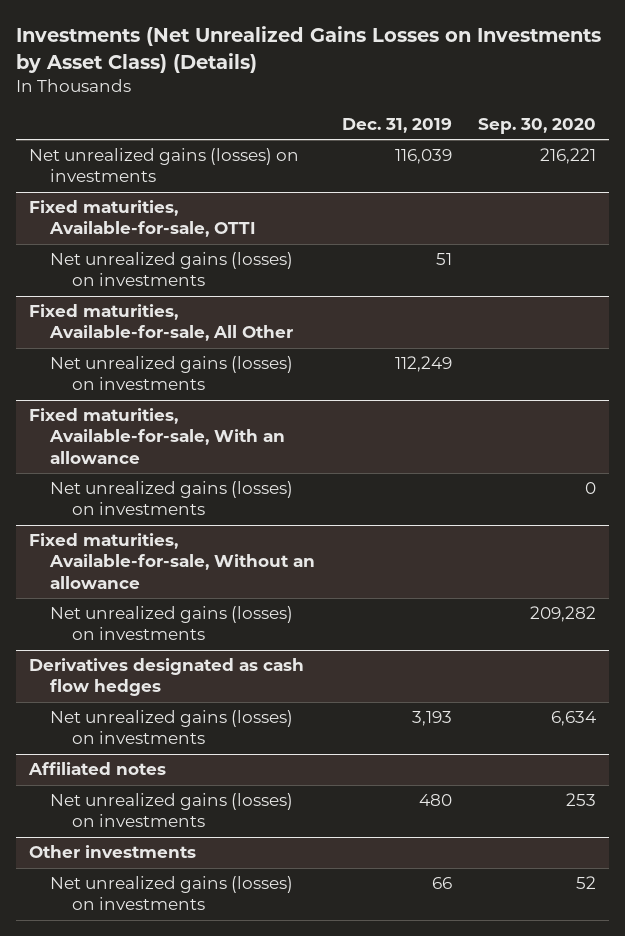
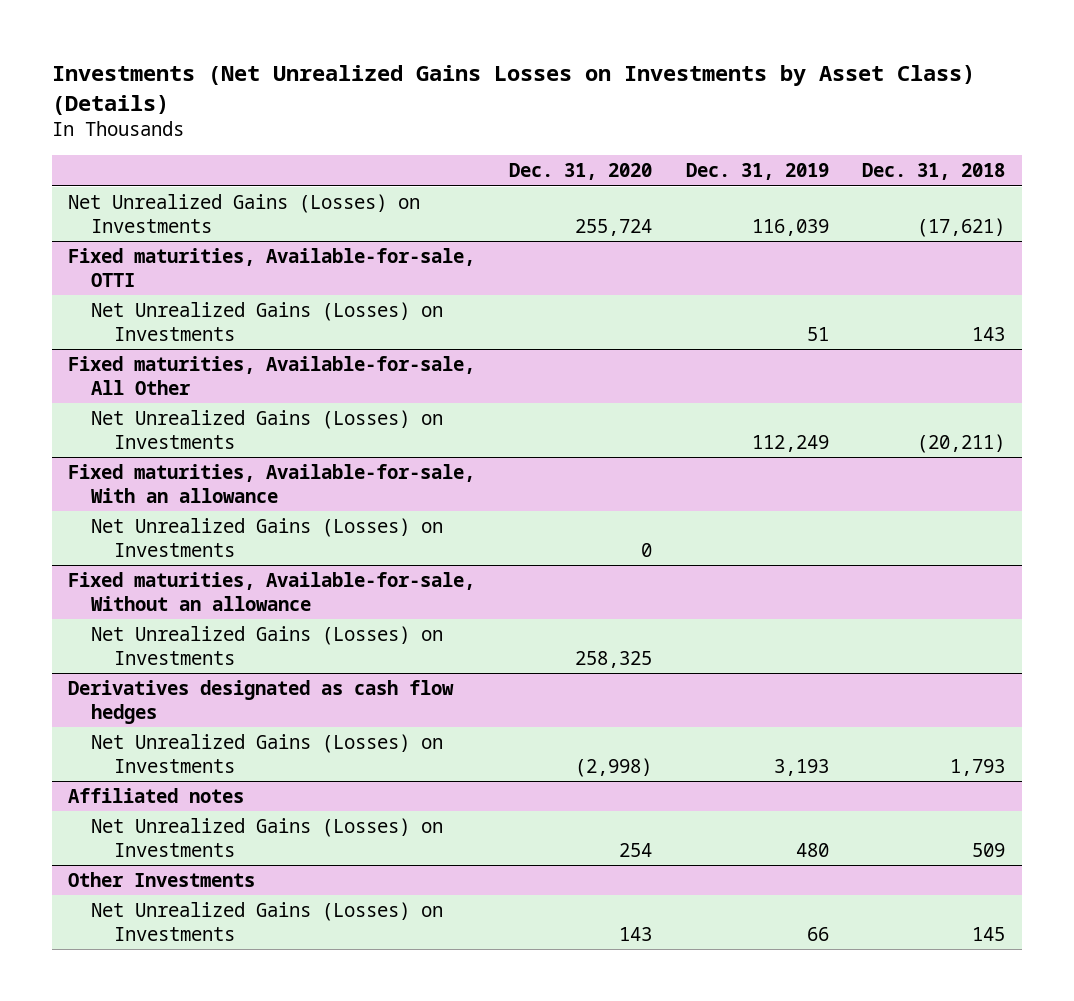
- | Dec. 31, 2019 | Sep. 30, 2020
+ | Dec. 31, 2020 | Dec. 31, 2019 | Dec. 31, 2018
- Net unrealized gains (losses) on investments | 116,039 | 216,221
+ Net Unrealized Gains (Losses) on Investments | 255,724 | 116,039 | (17,621)
@ Fixed maturities, Available-for-sale, OTTI
- Net unrealized gains (losses) on investments | 51 |
+ Net Unrealized Gains (Losses) on Investments | | 51 | 143
@ Fixed maturities, Available-for-sale, All Other
- Net unrealized gains (losses) on investments | 112,249 |
+ Net Unrealized Gains (Losses) on Investments | | 112,249 | (20,211)
@ Fixed maturities, Available-for-sale, With an allowance
- Net unrealized gains (losses) on investments | | 0
+ Net Unrealized Gains (Losses) on Investments | 0 | |
@ Fixed maturities, Available-for-sale, Without an allowance
- Net unrealized gains (losses) on investments | | 209,282
+ Net Unrealized Gains (Losses) on Investments | 258,325 | |
@ Derivatives designated as cash flow hedges
- Net unrealized gains (losses) on investments | 3,193 | 6,634
+ Net Unrealized Gains (Losses) on Investments | (2,998) | 3,193 | 1,793
@ Affiliated notes
- Net unrealized gains (losses) on investments | 480 | 253
- Other investments
- Net unrealized gains (losses) on investments | 66 | 52
@ Affiliated notes
+ Net Unrealized Gains (Losses) on Investments | 254 | 480 | 509
+ Other Investments
+ Net Unrealized Gains (Losses) on Investments | 143 | 66 | 145

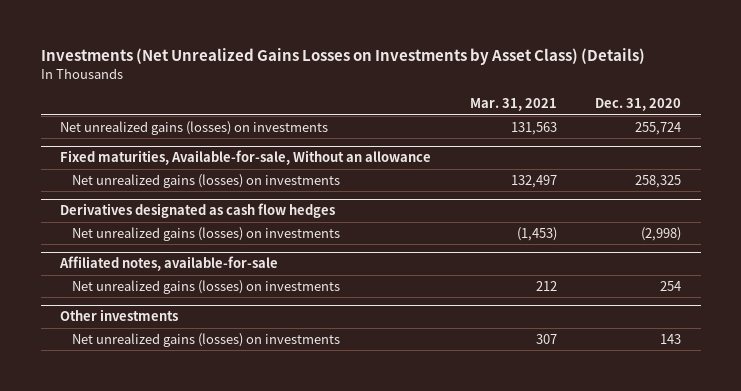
- | Dec. 31, 2020 | Dec. 31, 2019 | Dec. 31, 2018
+ | Mar. 31, 2021 | Dec. 31, 2020
- Net Unrealized Gains (Losses) on Investments | 255,724 | 116,039 | (17,621)
- Fixed maturities, Available-for-sale, OTTI
- Net Unrealized Gains (Losses) on Investments | | 51 | 143
- Fixed maturities, Available-for-sale, All Other
- Net Unrealized Gains (Losses) on Investments | | 112,249 | (20,211)
- Fixed maturities, Available-for-sale, With an allowance
- Net Unrealized Gains (Losses) on Investments | 0 | |
+ Net unrealized gains (losses) on investments | 131,563 | 255,724
@ Fixed maturities, Available-for-sale, Without an allowance
- Net Unrealized Gains (Losses) on Investments | 258,325 | |
+ Net unrealized gains (losses) on investments | 132,497 | 258,325
@ Derivatives designated as cash flow hedges
- Net Unrealized Gains (Losses) on Investments | (2,998) | 3,193 | 1,793
- Affiliated notes
- Net Unrealized Gains (Losses) on Investments | 254 | 480 | 509
- Other Investments
- Net Unrealized Gains (Losses) on Investments | 143 | 66 | 145
@ Derivatives designated as cash flow hedges
+ Net unrealized gains (losses) on investments | (1,453) | (2,998)
+ Affiliated notes, available-for-sale
+ Net unrealized gains (losses) on investments | 212 | 254
+ Other investments
+ Net unrealized gains (losses) on investments | 307 | 143

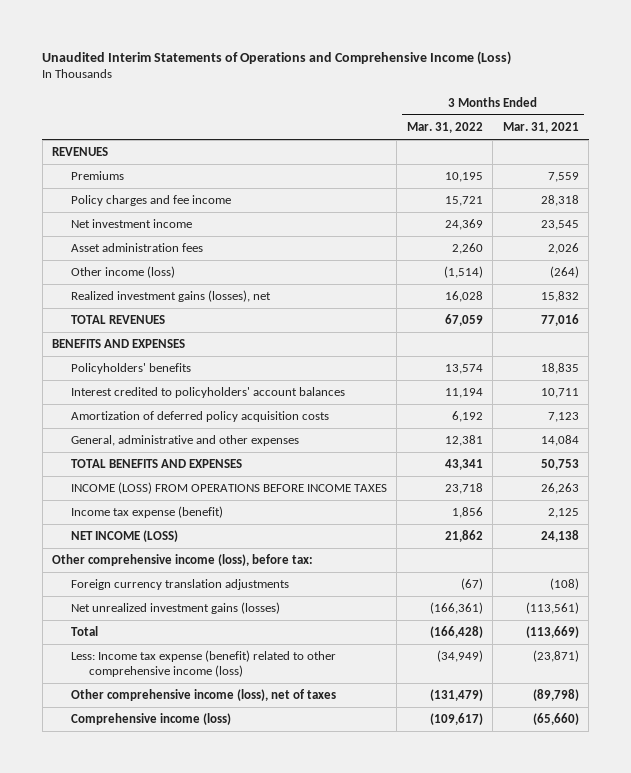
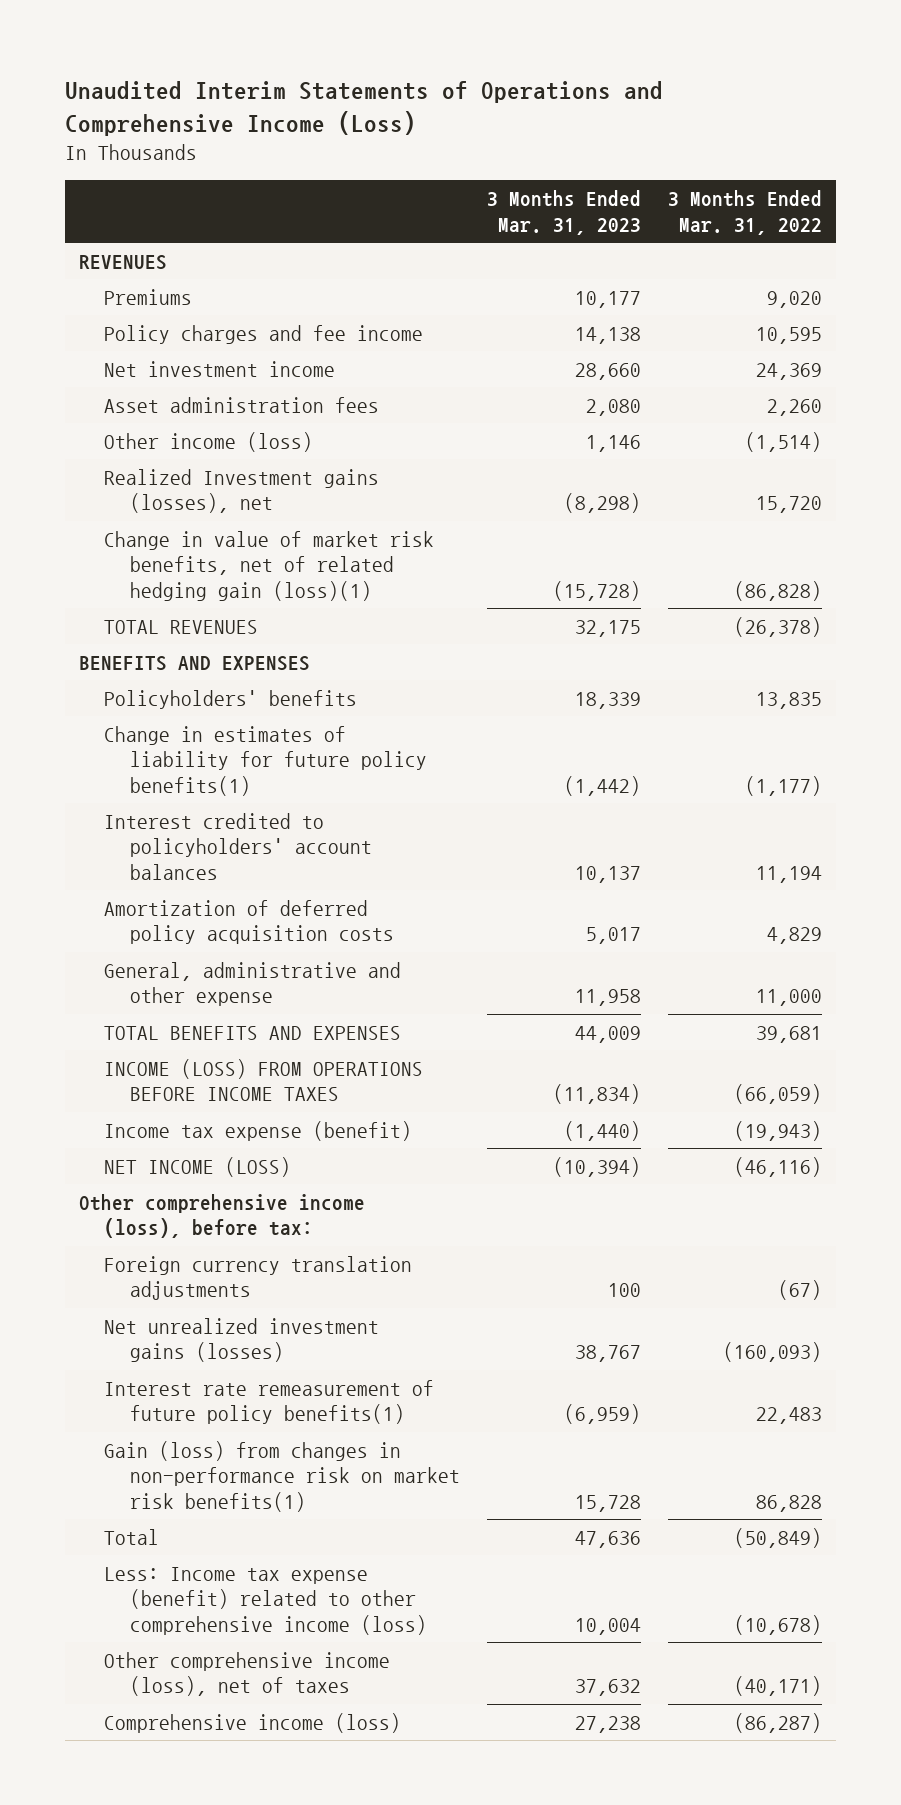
- | 3 Months Ended Mar. 31, 2022 | 3 Months Ended Mar. 31, 2021
+ | 3 Months Ended Mar. 31, 2023 | 3 Months Ended Mar. 31, 2022
- Premiums | 10,195 | 7,559
- Policy charges and fee income | 15,721 | 28,318
+ Premiums | 10,177 | 9,020
+ Policy charges and fee income | 14,138 | 10,595
- Realized investment gains (losses), net | 16,028 | 15,832
- TOTAL REVENUES | 67,059 | 77,016
+ Realized Investment gains (losses), net | (8,298) | 15,720
+ Change in value of market risk benefits, net of related hedging gain (loss)(1) | (15,728) | (86,828)
+ TOTAL REVENUES | 32,175 | (26,378)
- Policyholders' benefits | 13,574 | 18,835
+ Policyholders' benefits | 18,339 | 13,835
+ Change in estimates of liability for future policy benefits(1) | (1,442) | (1,177)
- Amortization of deferred policy acquisition costs | 6,192 | 7,123
- General, administrative and other expenses | 12,381 | 14,084
- TOTAL BENEFITS AND EXPENSES | 43,341 | 50,753
- INCOME (LOSS) FROM OPERATIONS BEFORE INCOME TAXES | 23,718 | 26,263
- Income tax expense (benefit) | 1,856 | 2,125
- NET INCOME (LOSS) | 21,862 | 24,138
+ Amortization of deferred policy acquisition costs | 5,017 | 4,829
+ General, administrative and other expense | 11,958 | 11,000
+ TOTAL BENEFITS AND EXPENSES | 44,009 | 39,681
+ INCOME (LOSS) FROM OPERATIONS BEFORE INCOME TAXES | (11,834) | (66,059)
+ Income tax expense (benefit) | (1,440) | (19,943)
+ NET INCOME (LOSS) | (10,394) | (46,116)
- Net unrealized investment gains (losses) | (166,361) | (113,561)
- Total | (166,428) | (113,669)
- Less: Income tax expense (benefit) related to other comprehensive income (loss) | (34,949) | (23,871)
- Other comprehensive income (loss), net of taxes | (131,479) | (89,798)
- Comprehensive income (loss) | (109,617) | (65,660)
+ Net unrealized investment gains (losses) | 38,767 | (160,093)
+ Interest rate remeasurement of future policy benefits(1) | (6,959) | 22,483
+ Gain (loss) from changes in non-performance risk on market risk benefits(1) | 15,728 | 86,828
+ Total | 47,636 | (50,849)
+ Less: Income tax expense (benefit) related to other comprehensive income (loss) | 10,004 | (10,678)
+ Other comprehensive income (loss), net of taxes | 37,632 | (40,171)
+ Comprehensive income (loss) | 27,238 | (86,287)

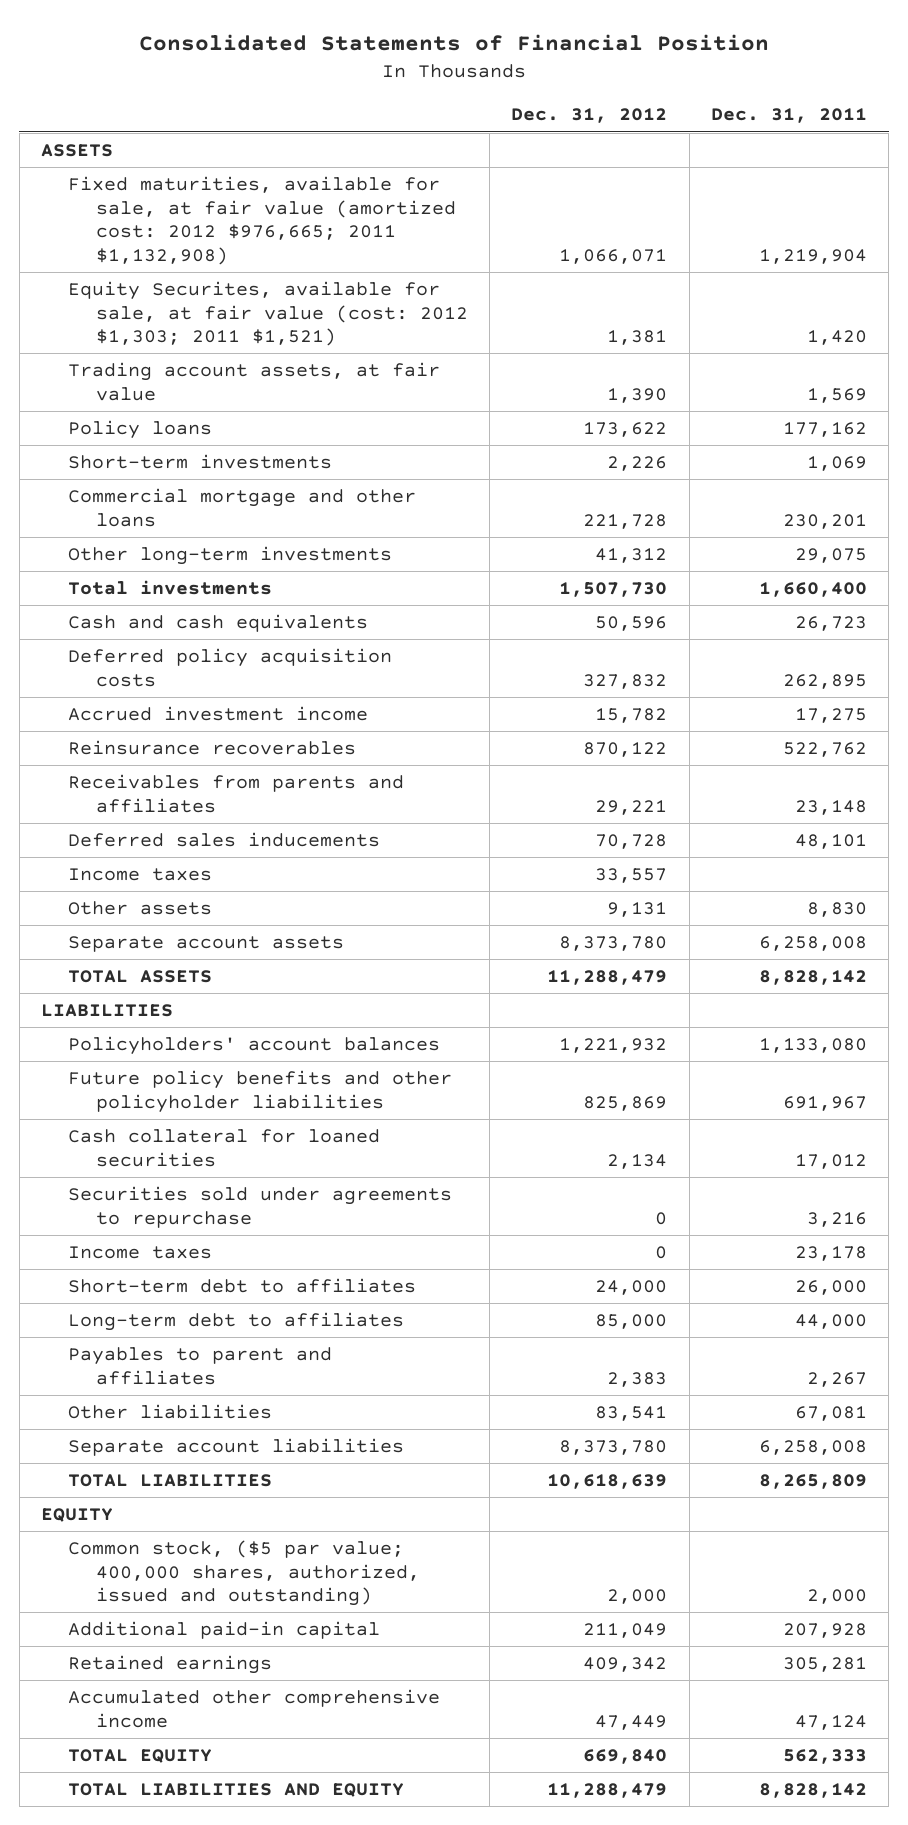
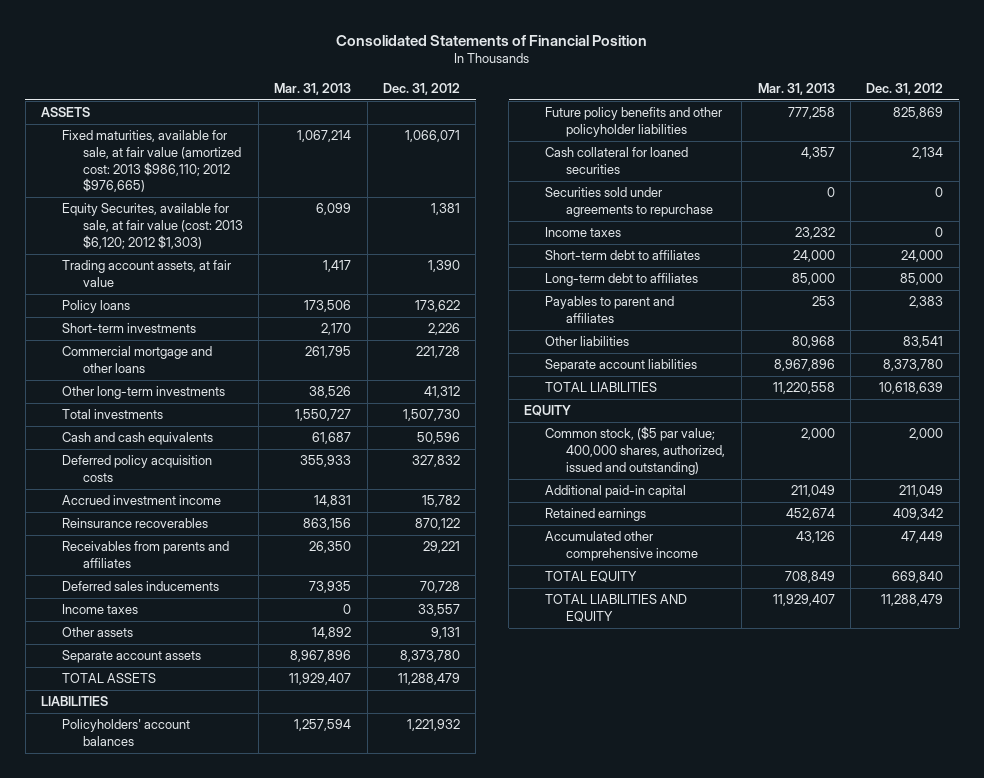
- | Dec. 31, 2012 | Dec. 31, 2011
+ | Mar. 31, 2013 | Dec. 31, 2012
- Fixed maturities, available for sale, at fair value (amortized cost: 2012 $976,665; 2011 $1,132,908) | 1,066,071 | 1,219,904
- Equity Securites, available for sale, at fair value (cost: 2012 $1,303; 2011 $1,521) | 1,381 | 1,420
+ Fixed maturities, available for sale, at fair value (amortized cost: 2013 $986,110; 2012 $976,665) | 1,067,214 | 1,066,071
+ Equity Securites, available for sale, at fair value (cost: 2013 $6,120; 2012 $1,303) | 6,099 | 1,381

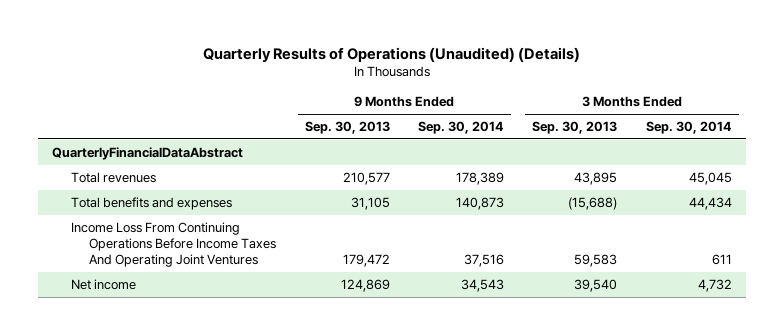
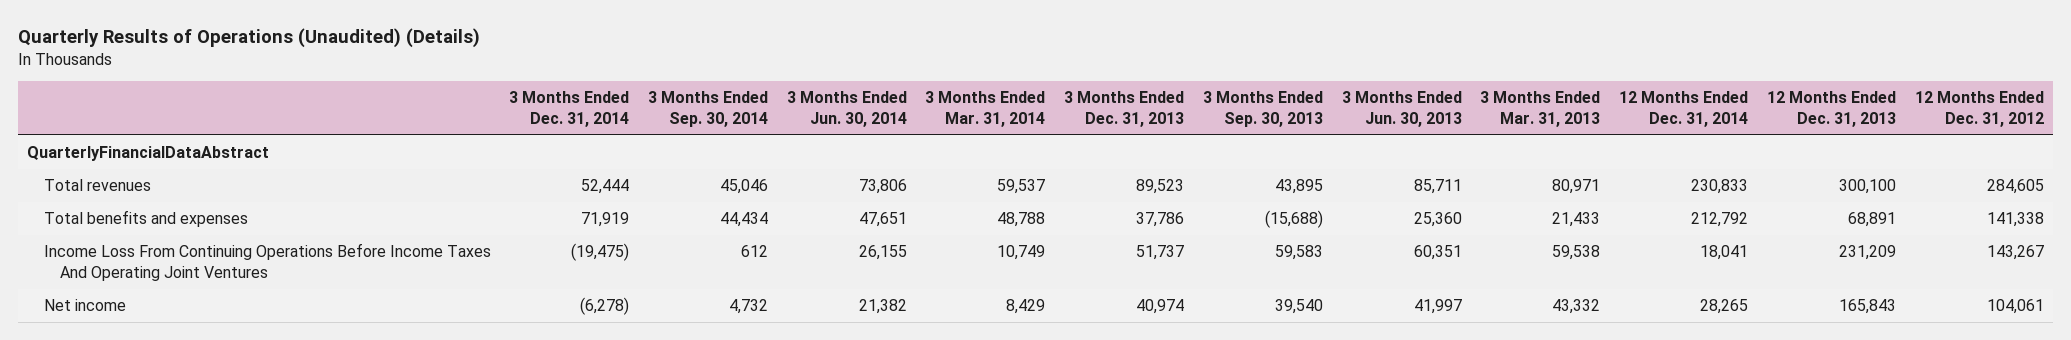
- | 9 Months Ended Sep. 30, 2013 | 9 Months Ended Sep. 30, 2014 | 3 Months Ended Sep. 30, 2013 | 3 Months Ended Sep. 30, 2014
+ | 3 Months Ended Dec. 31, 2014 | 3 Months Ended Sep. 30, 2014 | 3 Months Ended Jun. 30, 2014 | 3 Months Ended Mar. 31, 2014 | 3 Months Ended Dec. 31, 2013 | 3 Months Ended Sep. 30, 2013 | 3 Months Ended Jun. 30, 2013 | 3 Months Ended Mar. 31, 2013 | 12 Months Ended Dec. 31, 2014 | 12 Months Ended Dec. 31, 2013 | 12 Months Ended Dec. 31, 2012
- Total revenues | 210,577 | 178,389 | 43,895 | 45,045
+ Total revenues | 52,444 | 45,046 | 73,806 | 59,537 | 89,523 | 43,895 | 85,711 | 80,971 | 230,833 | 300,100 | 284,605
- Income Loss From Continuing Operations Before Income Taxes And Operating Joint Ventures | 179,472 | 37,516 | 59,583 | 611
+ Income Loss From Continuing Operations Before Income Taxes And Operating Joint Ventures | (19,475) | 612 | 26,155 | 10,749 | 51,737 | 59,583 | 60,351 | 59,538 | 18,041 | 231,209 | 143,267

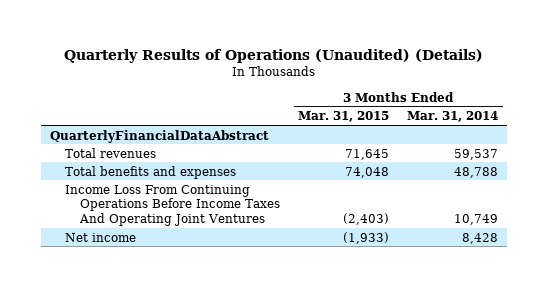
- | 3 Months Ended Dec. 31, 2014 | 3 Months Ended Sep. 30, 2014 | 3 Months Ended Jun. 30, 2014 | 3 Months Ended Mar. 31, 2014 | 3 Months Ended Dec. 31, 2013 | 3 Months Ended Sep. 30, 2013 | 3 Months Ended Jun. 30, 2013 | 3 Months Ended Mar. 31, 2013 | 12 Months Ended Dec. 31, 2014 | 12 Months Ended Dec. 31, 2013 | 12 Months Ended Dec. 31, 2012
+ | 3 Months Ended Mar. 31, 2015 | 3 Months Ended Mar. 31, 2014
- Net income | (6,278) | 4,732 | 21,382 | 8,429 | 40,974 | 39,540 | 41,997 | 43,332 | 28,265 | 165,843 | 104,061
+ Net income | (1,933) | 8,428

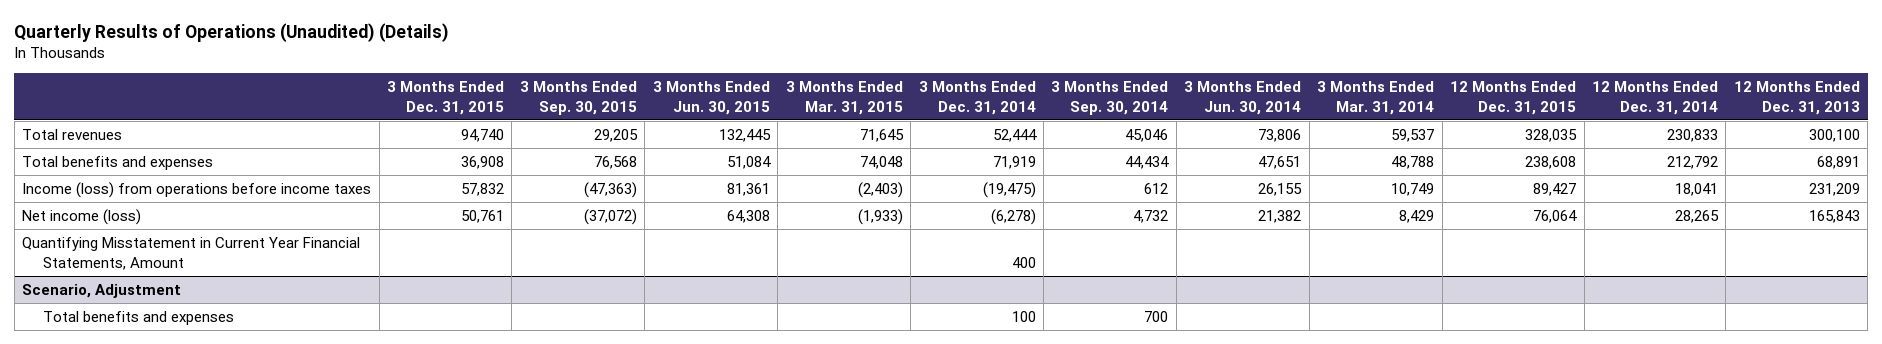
- | 3 Months Ended Mar. 31, 2015 | 3 Months Ended Mar. 31, 2014
+ | 3 Months Ended Dec. 31, 2015 | 3 Months Ended Sep. 30, 2015 | 3 Months Ended Jun. 30, 2015 | 3 Months Ended Mar. 31, 2015 | 3 Months Ended Dec. 31, 2014 | 3 Months Ended Sep. 30, 2014 | 3 Months Ended Jun. 30, 2014 | 3 Months Ended Mar. 31, 2014 | 12 Months Ended Dec. 31, 2015 | 12 Months Ended Dec. 31, 2014 | 12 Months Ended Dec. 31, 2013
- QuarterlyFinancialDataAbstract
- Income Loss From Continuing Operations Before Income Taxes And Operating Joint Ventures | (2,403) | 10,749
- Net income | (1,933) | 8,428
+ Income (loss) from operations before income taxes | 57,832 | (47,363) | 81,361 | (2,403) | (19,475) | 612 | 26,155 | 10,749 | 89,427 | 18,041 | 231,209
+ Net income (loss) | 50,761 | (37,072) | 64,308 | (1,933) | (6,278) | 4,732 | 21,382 | 8,429 | 76,064 | 28,265 | 165,843
+ Quantifying Misstatement in Current Year Financial Statements, Amount | | | | | 400 | | | | | |
+ Scenario, Adjustment
+ Total benefits and expenses | | | | | 100 | 700 | | | | |

